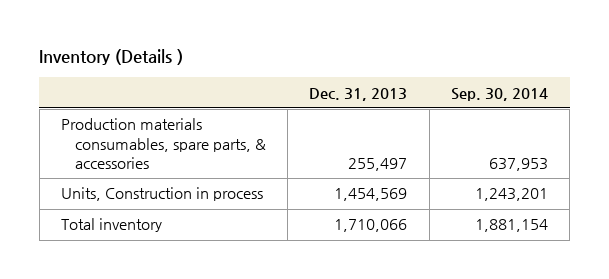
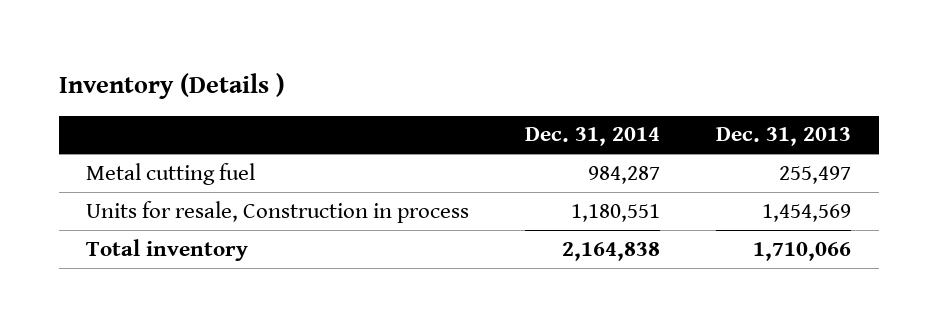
- | Dec. 31, 2013 | Sep. 30, 2014
+ | Dec. 31, 2014 | Dec. 31, 2013
- Production materials consumables, spare parts, & accessories | 255,497 | 637,953
- Units, Construction in process | 1,454,569 | 1,243,201
+ Metal cutting fuel | 984,287 | 255,497
+ Units for resale, Construction in process | 1,180,551 | 1,454,569

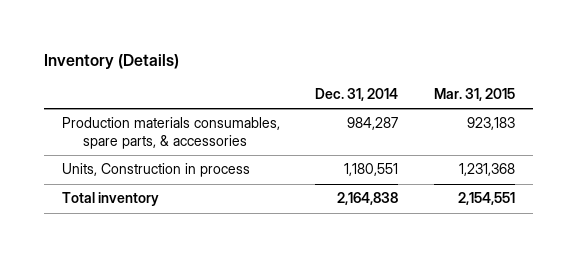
- Inventory (Details )
+ Inventory (Details)
- | Dec. 31, 2014 | Dec. 31, 2013
+ | Dec. 31, 2014 | Mar. 31, 2015
- Metal cutting fuel | 984,287 | 255,497
- Units for resale, Construction in process | 1,180,551 | 1,454,569
+ Production materials consumables, spare parts, & accessories | 984,287 | 923,183
+ Units, Construction in process | 1,180,551 | 1,231,368

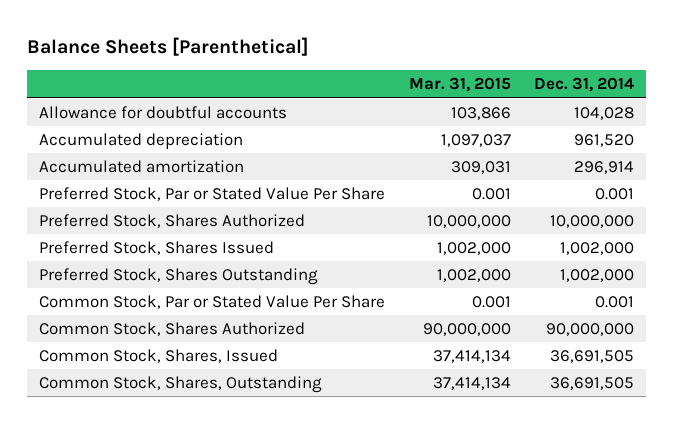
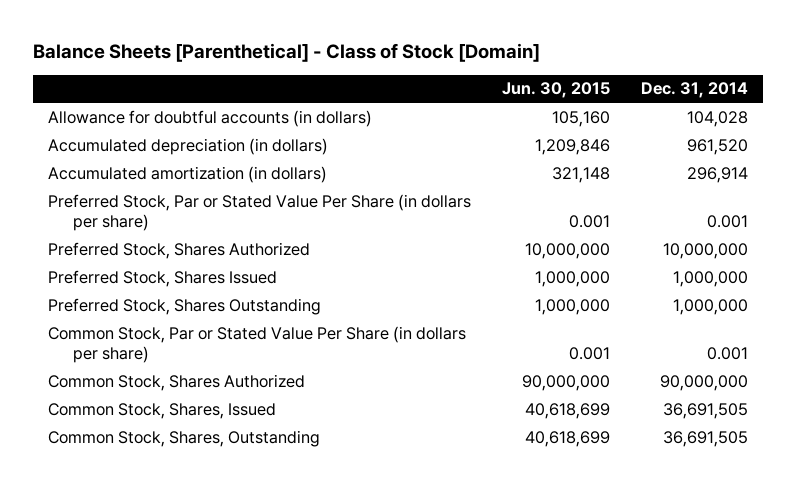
- Balance Sheets [Parenthetical]
+ Balance Sheets [Parenthetical] - Class of Stock [Domain]
- | Mar. 31, 2015 | Dec. 31, 2014
+ | Jun. 30, 2015 | Dec. 31, 2014
- Allowance for doubtful accounts | 103,866 | 104,028
- Accumulated depreciation | 1,097,037 | 961,520
- Accumulated amortization | 309,031 | 296,914
- Preferred Stock, Par or Stated Value Per Share | 0.001 | 0.001
+ Allowance for doubtful accounts (in dollars) | 105,160 | 104,028
+ Accumulated depreciation (in dollars) | 1,209,846 | 961,520
+ Accumulated amortization (in dollars) | 321,148 | 296,914
+ Preferred Stock, Par or Stated Value Per Share (in dollars per share) | 0.001 | 0.001
- Preferred Stock, Shares Issued | 1,002,000 | 1,002,000
- Preferred Stock, Shares Outstanding | 1,002,000 | 1,002,000
- Common Stock, Par or Stated Value Per Share | 0.001 | 0.001
+ Preferred Stock, Shares Issued | 1,000,000 | 1,000,000
+ Preferred Stock, Shares Outstanding | 1,000,000 | 1,000,000
+ Common Stock, Par or Stated Value Per Share (in dollars per share) | 0.001 | 0.001

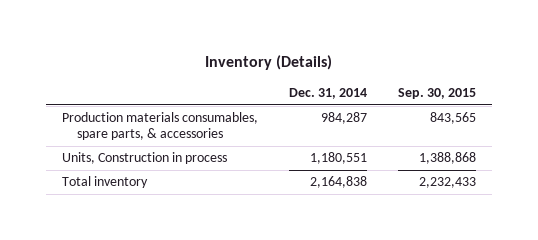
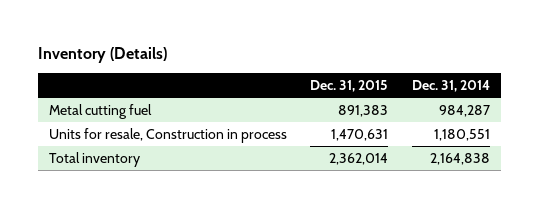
- | Dec. 31, 2014 | Sep. 30, 2015
+ | Dec. 31, 2015 | Dec. 31, 2014
- Production materials consumables, spare parts, & accessories | 984,287 | 843,565
- Units, Construction in process | 1,180,551 | 1,388,868
+ Metal cutting fuel | 891,383 | 984,287
+ Units for resale, Construction in process | 1,470,631 | 1,180,551

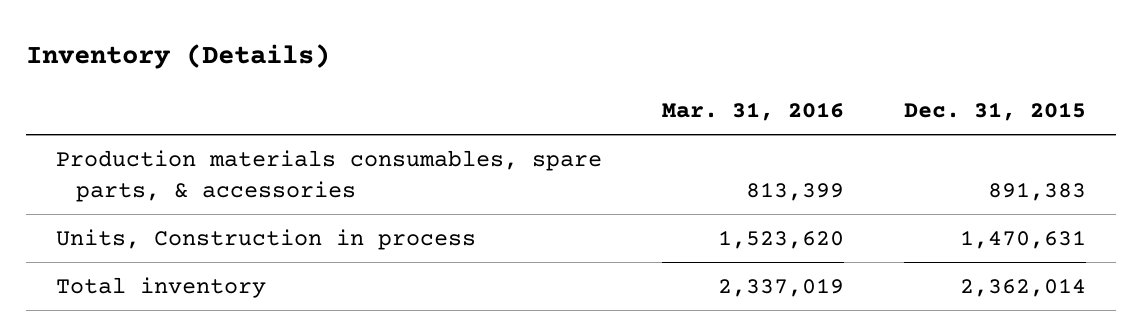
- | Dec. 31, 2015 | Dec. 31, 2014
+ | Mar. 31, 2016 | Dec. 31, 2015
- Metal cutting fuel | 891,383 | 984,287
- Units for resale, Construction in process | 1,470,631 | 1,180,551
+ Production materials consumables, spare parts, & accessories | 813,399 | 891,383
+ Units, Construction in process | 1,523,620 | 1,470,631

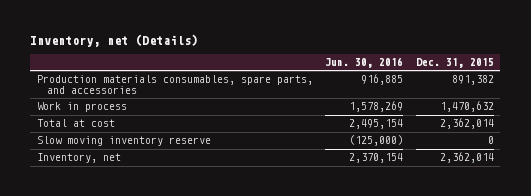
- Inventory (Details)
+ Inventory, net (Details)
- | Mar. 31, 2016 | Dec. 31, 2015
+ | Jun. 30, 2016 | Dec. 31, 2015
- Production materials consumables, spare parts, & accessories | 813,399 | 891,383
- Units, Construction in process | 1,523,620 | 1,470,631
- Total inventory | 2,337,019 | 2,362,014
+ Production materials consumables, spare parts, and accessories | 916,885 | 891,382
+ Work in process | 1,578,269 | 1,470,632
+ Total at cost | 2,495,154 | 2,362,014
+ Slow moving inventory reserve | (125,000) | 0
+ Inventory, net | 2,370,154 | 2,362,014

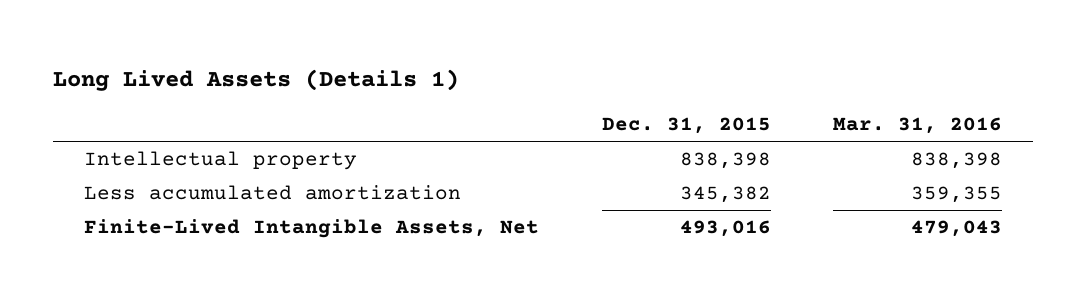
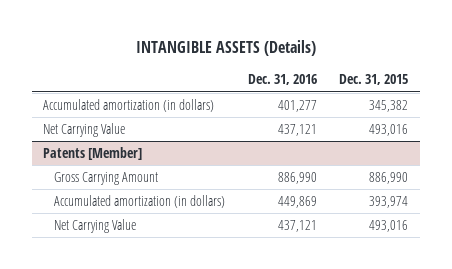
- Long Lived Assets (Details 1)
+ INTANGIBLE ASSETS (Details)
- | Dec. 31, 2015 | Mar. 31, 2016
+ | Dec. 31, 2016 | Dec. 31, 2015
- Intellectual property | 838,398 | 838,398
- Less accumulated amortization | 345,382 | 359,355
- Finite-Lived Intangible Assets, Net | 493,016 | 479,043
+ Accumulated amortization (in dollars) | 401,277 | 345,382
+ Net Carrying Value | 437,121 | 493,016
+ Patents [Member]
+ Gross Carrying Amount | 886,990 | 886,990
+ Accumulated amortization (in dollars) | 449,869 | 393,974
+ Net Carrying Value | 437,121 | 493,016

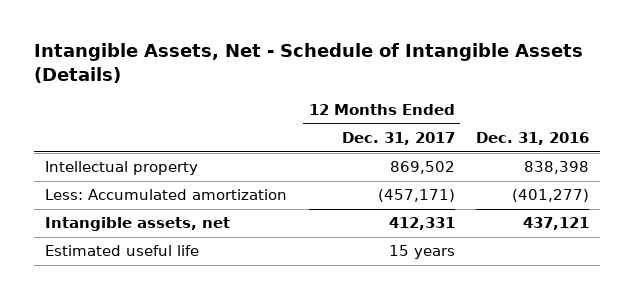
- INTANGIBLE ASSETS (Details)
+ Intangible Assets, Net - Schedule of Intangible Assets (Details)
- | Dec. 31, 2016 | Dec. 31, 2015
+ | 12 Months Ended Dec. 31, 2017 | Dec. 31, 2016
- Accumulated amortization (in dollars) | 401,277 | 345,382
- Net Carrying Value | 437,121 | 493,016
- Patents [Member]
- Gross Carrying Amount | 886,990 | 886,990
- Accumulated amortization (in dollars) | 449,869 | 393,974
- Net Carrying Value | 437,121 | 493,016
+ Intellectual property | 869,502 | 838,398
+ Less: Accumulated amortization | (457,171) | (401,277)
+ Intangible assets, net | 412,331 | 437,121
+ Estimated useful life | 15 years |

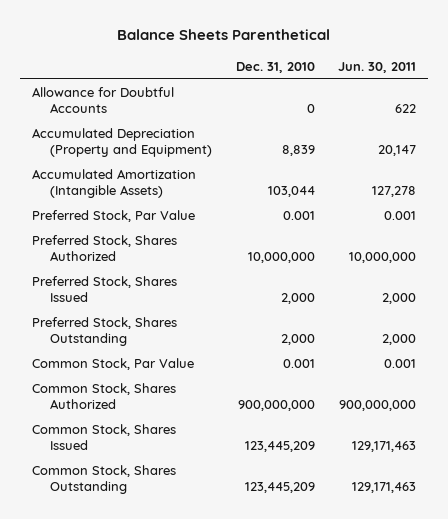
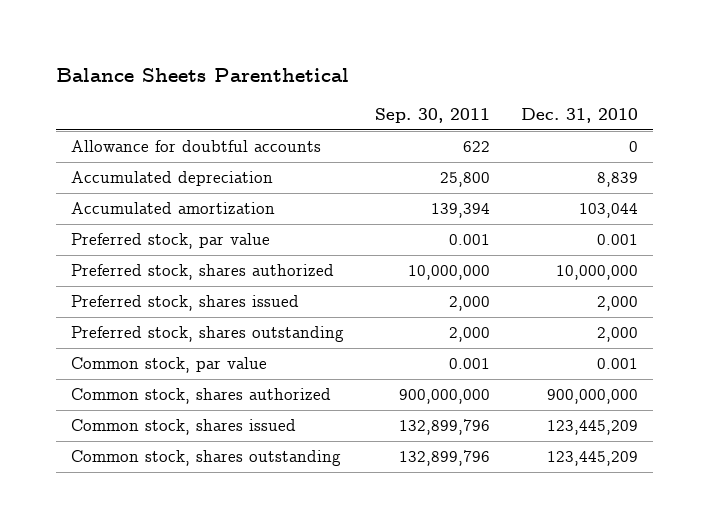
- | Dec. 31, 2010 | Jun. 30, 2011
+ | Sep. 30, 2011 | Dec. 31, 2010
- Allowance for Doubtful Accounts | 0 | 622
- Accumulated Depreciation (Property and Equipment) | 8,839 | 20,147
- Accumulated Amortization (Intangible Assets) | 103,044 | 127,278
- Preferred Stock, Par Value | 0.001 | 0.001
- Preferred Stock, Shares Authorized | 10,000,000 | 10,000,000
- Preferred Stock, Shares Issued | 2,000 | 2,000
- Preferred Stock, Shares Outstanding | 2,000 | 2,000
- Common Stock, Par Value | 0.001 | 0.001
- Common Stock, Shares Authorized | 900,000,000 | 900,000,000
- Common Stock, Shares Issued | 123,445,209 | 129,171,463
- Common Stock, Shares Outstanding | 123,445,209 | 129,171,463
+ Allowance for doubtful accounts | 622 | 0
+ Accumulated depreciation | 25,800 | 8,839
+ Accumulated amortization | 139,394 | 103,044
+ Preferred stock, par value | 0.001 | 0.001
+ Preferred stock, shares authorized | 10,000,000 | 10,000,000
+ Preferred stock, shares issued | 2,000 | 2,000
+ Preferred stock, shares outstanding | 2,000 | 2,000
+ Common stock, par value | 0.001 | 0.001
+ Common stock, shares authorized | 900,000,000 | 900,000,000
+ Common stock, shares issued | 132,899,796 | 123,445,209
+ Common stock, shares outstanding | 132,899,796 | 123,445,209

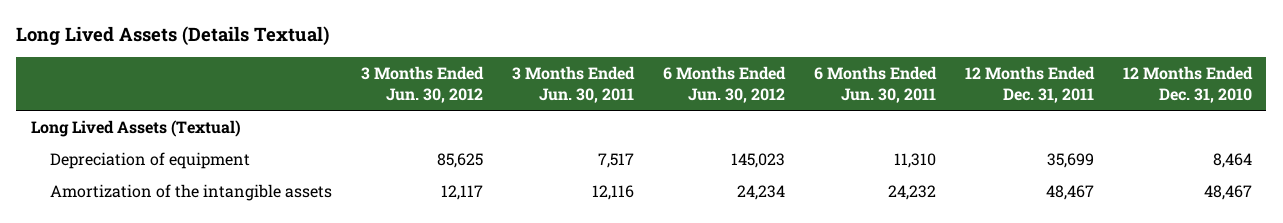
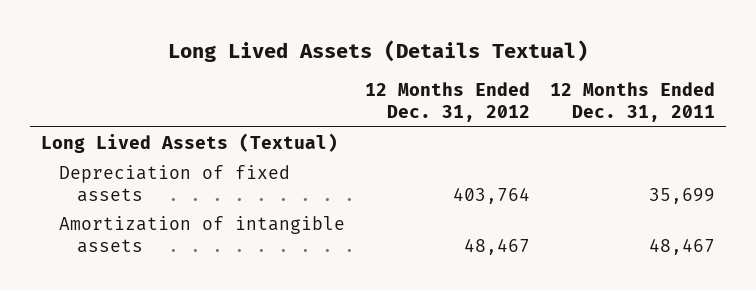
- | 3 Months Ended Jun. 30, 2012 | 3 Months Ended Jun. 30, 2011 | 6 Months Ended Jun. 30, 2012 | 6 Months Ended Jun. 30, 2011 | 12 Months Ended Dec. 31, 2011 | 12 Months Ended Dec. 31, 2010
+ | 12 Months Ended Dec. 31, 2012 | 12 Months Ended Dec. 31, 2011
- Depreciation of equipment | 85,625 | 7,517 | 145,023 | 11,310 | 35,699 | 8,464
- Amortization of the intangible assets | 12,117 | 12,116 | 24,234 | 24,232 | 48,467 | 48,467
+ Depreciation of fixed assets | 403,764 | 35,699
+ Amortization of intangible assets | 48,467 | 48,467

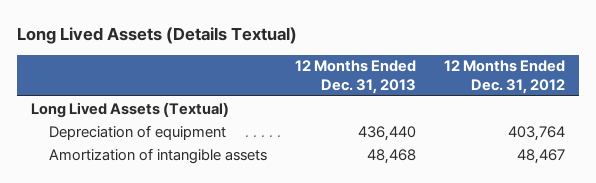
- | 12 Months Ended Dec. 31, 2012 | 12 Months Ended Dec. 31, 2011
+ | 12 Months Ended Dec. 31, 2013 | 12 Months Ended Dec. 31, 2012
- Depreciation of fixed assets | 403,764 | 35,699
+ Depreciation of equipment | 436,440 | 403,764

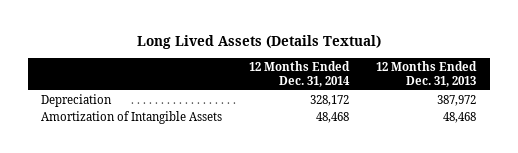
- | 12 Months Ended Dec. 31, 2013 | 12 Months Ended Dec. 31, 2012
+ | 12 Months Ended Dec. 31, 2014 | 12 Months Ended Dec. 31, 2013
- Long Lived Assets (Textual)
- Depreciation of equipment | 436,440 | 403,764
- Amortization of intangible assets | 48,468 | 48,467
+ Depreciation | 328,172 | 387,972
+ Amortization of Intangible Assets | 48,468 | 48,468

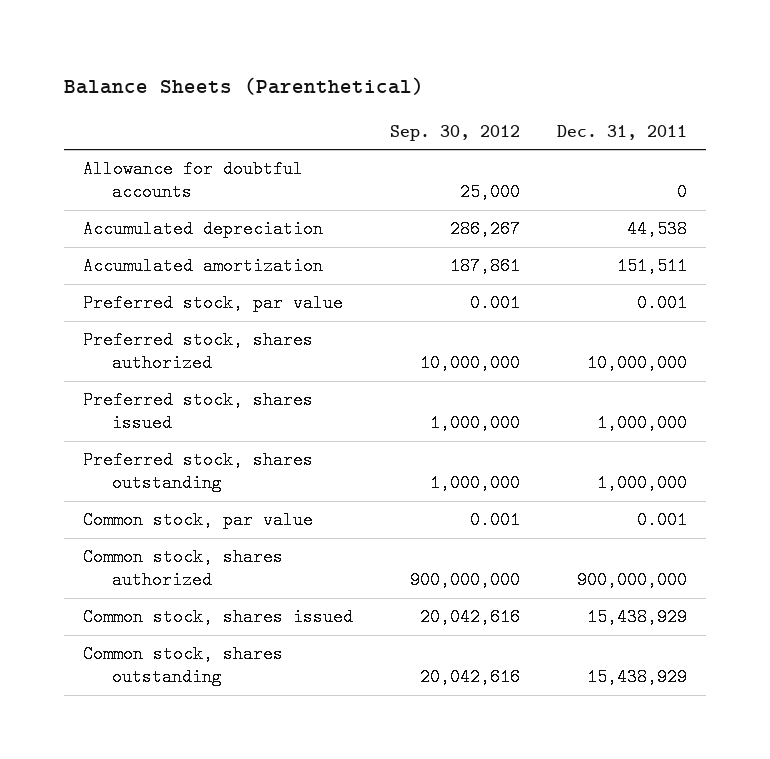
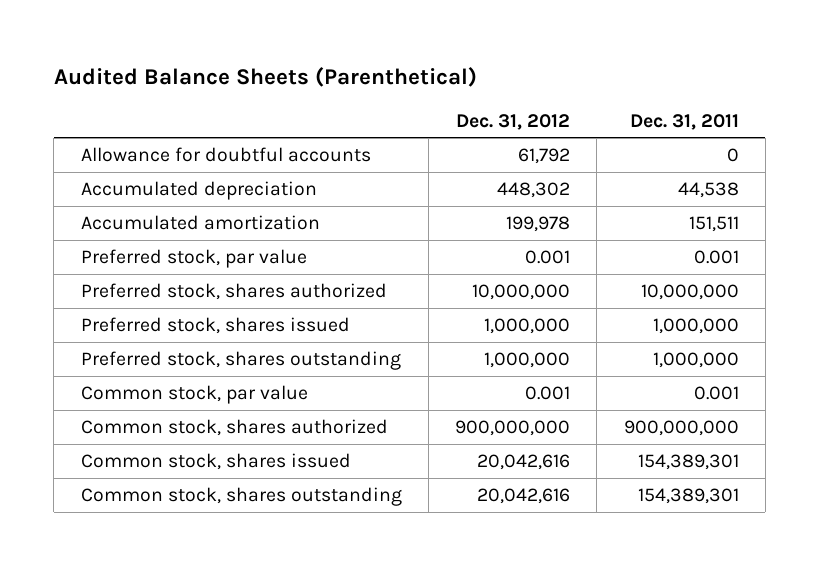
- Balance Sheets (Parenthetical)
+ Audited Balance Sheets (Parenthetical)
- | Sep. 30, 2012 | Dec. 31, 2011
+ | Dec. 31, 2012 | Dec. 31, 2011
- Common stock, shares issued | 20,042,616 | 15,438,929
- Common stock, shares outstanding | 20,042,616 | 15,438,929
+ Common stock, shares issued | 20,042,616 | 154,389,301
+ Common stock, shares outstanding | 20,042,616 | 154,389,301

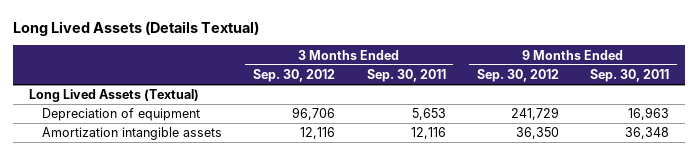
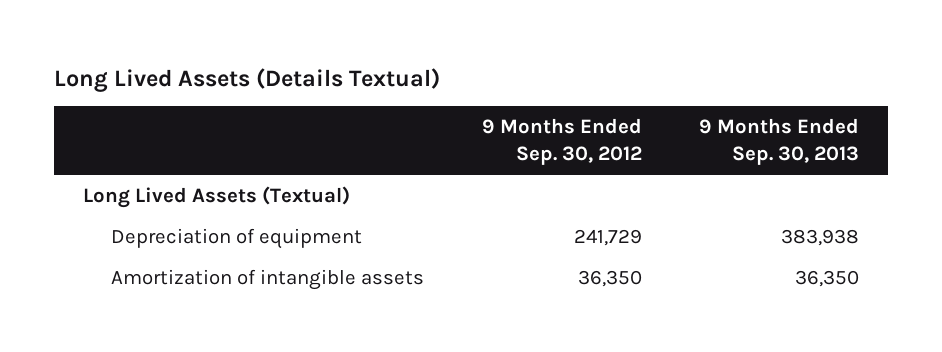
- | 3 Months Ended Sep. 30, 2012 | 3 Months Ended Sep. 30, 2011 | 9 Months Ended Sep. 30, 2012 | 9 Months Ended Sep. 30, 2011
+ | 9 Months Ended Sep. 30, 2012 | 9 Months Ended Sep. 30, 2013
- Amortization intangible assets | 12,116 | 12,116 | 36,350 | 36,348
+ Amortization of intangible assets | 36,350 | 36,350

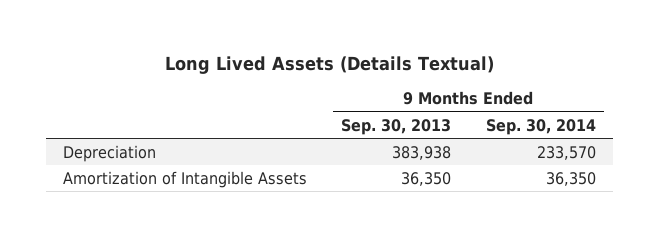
- | 9 Months Ended Sep. 30, 2012 | 9 Months Ended Sep. 30, 2013
+ | 9 Months Ended Sep. 30, 2013 | 9 Months Ended Sep. 30, 2014
- Long Lived Assets (Textual)
- Depreciation of equipment | 241,729 | 383,938
- Amortization of intangible assets | 36,350 | 36,350
+ Depreciation | 383,938 | 233,570
+ Amortization of Intangible Assets | 36,350 | 36,350

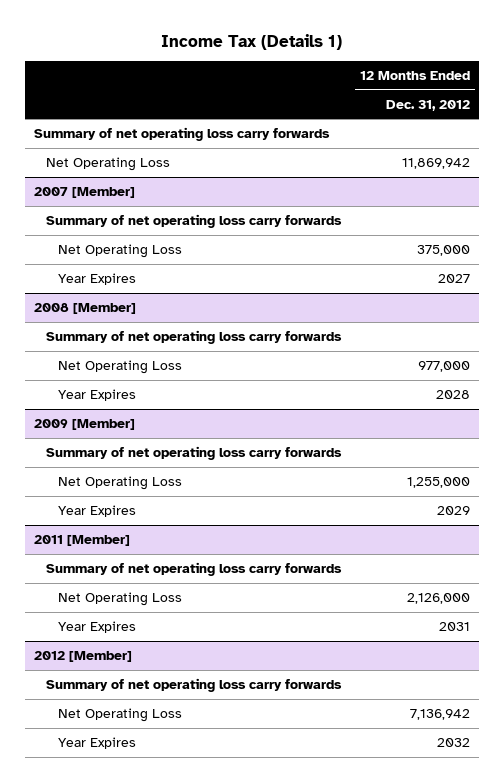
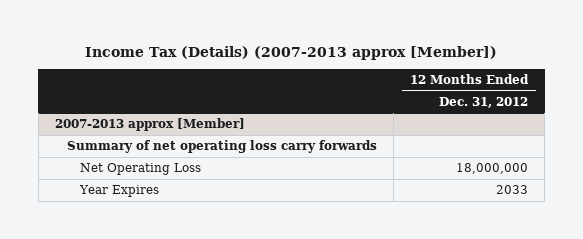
- Income Tax (Details 1)
+ Income Tax (Details) (2007-2013 approx [Member])
- Summary of net operating loss carry forwards
- Net Operating Loss | 11,869,942
- 2007 [Member]
- Summary of net operating loss carry forwards
- Net Operating Loss | 375,000
- Year Expires | 2027
- 2008 [Member]
- Summary of net operating loss carry forwards
- Net Operating Loss | 977,000
- Year Expires | 2028
- 2009 [Member]
- Summary of net operating loss carry forwards
- Net Operating Loss | 1,255,000
- Year Expires | 2029
- 2011 [Member]
- Summary of net operating loss carry forwards
- Net Operating Loss | 2,126,000
- Year Expires | 2031
- 2012 [Member]
+ 2007-2013 approx [Member]
- Net Operating Loss | 7,136,942
- Year Expires | 2032
+ Net Operating Loss | 18,000,000
+ Year Expires | 2033

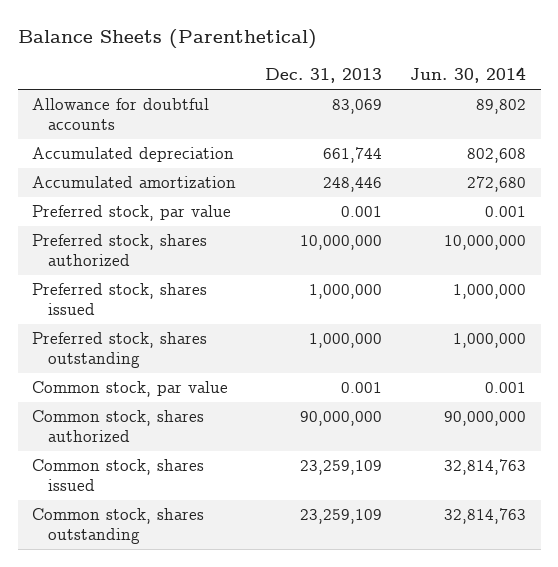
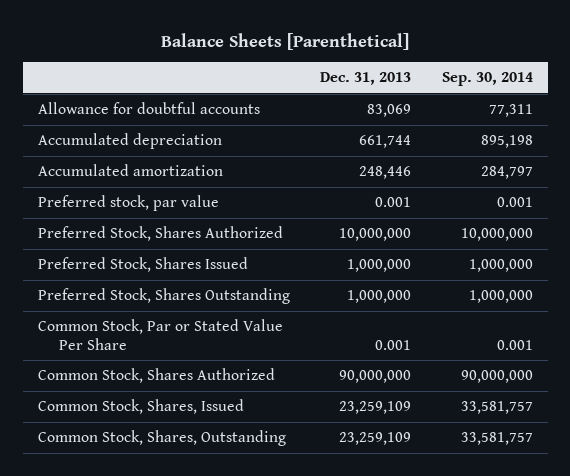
- Balance Sheets (Parenthetical)
+ Balance Sheets [Parenthetical]
- | Dec. 31, 2013 | Jun. 30, 2014
+ | Dec. 31, 2013 | Sep. 30, 2014
- Preferred stock, shares authorized | 10,000,000 | 10,000,000
- Preferred stock, shares issued | 1,000,000 | 1,000,000
- Preferred stock, shares outstanding | 1,000,000 | 1,000,000
- Common stock, par value | 0.001 | 0.001
- Common stock, shares authorized | 90,000,000 | 90,000,000
- Common stock, shares issued | 23,259,109 | 32,814,763
- Common stock, shares outstanding | 23,259,109 | 32,814,763
+ Preferred Stock, Shares Authorized | 10,000,000 | 10,000,000
+ Preferred Stock, Shares Issued | 1,000,000 | 1,000,000
+ Preferred Stock, Shares Outstanding | 1,000,000 | 1,000,000
+ Common Stock, Par or Stated Value Per Share | 0.001 | 0.001
+ Common Stock, Shares Authorized | 90,000,000 | 90,000,000
+ Common Stock, Shares, Issued | 23,259,109 | 33,581,757
+ Common Stock, Shares, Outstanding | 23,259,109 | 33,581,757

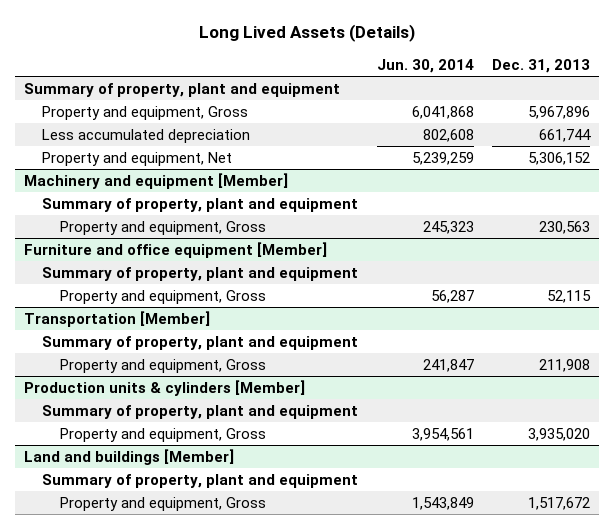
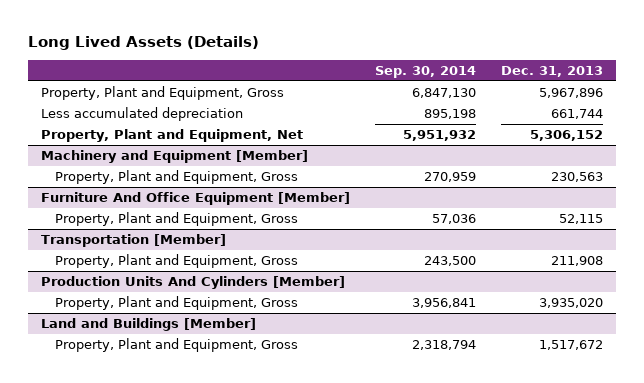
- | Jun. 30, 2014 | Dec. 31, 2013
+ | Sep. 30, 2014 | Dec. 31, 2013
- Summary of property, plant and equipment
- Property and equipment, Gross | 6,041,868 | 5,967,896
+ Property, Plant and Equipment, Gross | 6,847,130 | 5,967,896
- Property and equipment, Net | 5,239,259 | 5,306,152
- Machinery and equipment [Member]
- Summary of property, plant and equipment
- Property and equipment, Gross | 245,323 | 230,563
- Furniture and office equipment [Member]
- Summary of property, plant and equipment
- Property and equipment, Gross | 56,287 | 52,115
+ Property, Plant and Equipment, Net | 5,951,932 | 5,306,152
+ Machinery and Equipment [Member]
+ Property, Plant and Equipment, Gross | 270,959 | 230,563
+ Furniture And Office Equipment [Member]
+ Property, Plant and Equipment, Gross | 57,036 | 52,115
@ Transportation [Member]
- Summary of property, plant and equipment
- Property and equipment, Gross | 241,847 | 211,908
- Production units & cylinders [Member]
- Summary of property, plant and equipment
- Property and equipment, Gross | 3,954,561 | 3,935,020
- Land and buildings [Member]
- Summary of property, plant and equipment
- Property and equipment, Gross | 1,543,849 | 1,517,672
@ Transportation [Member]
+ Property, Plant and Equipment, Gross | 243,500 | 211,908
+ Production Units And Cylinders [Member]
+ Property, Plant and Equipment, Gross | 3,956,841 | 3,935,020
+ Land and Buildings [Member]
+ Property, Plant and Equipment, Gross | 2,318,794 | 1,517,672

